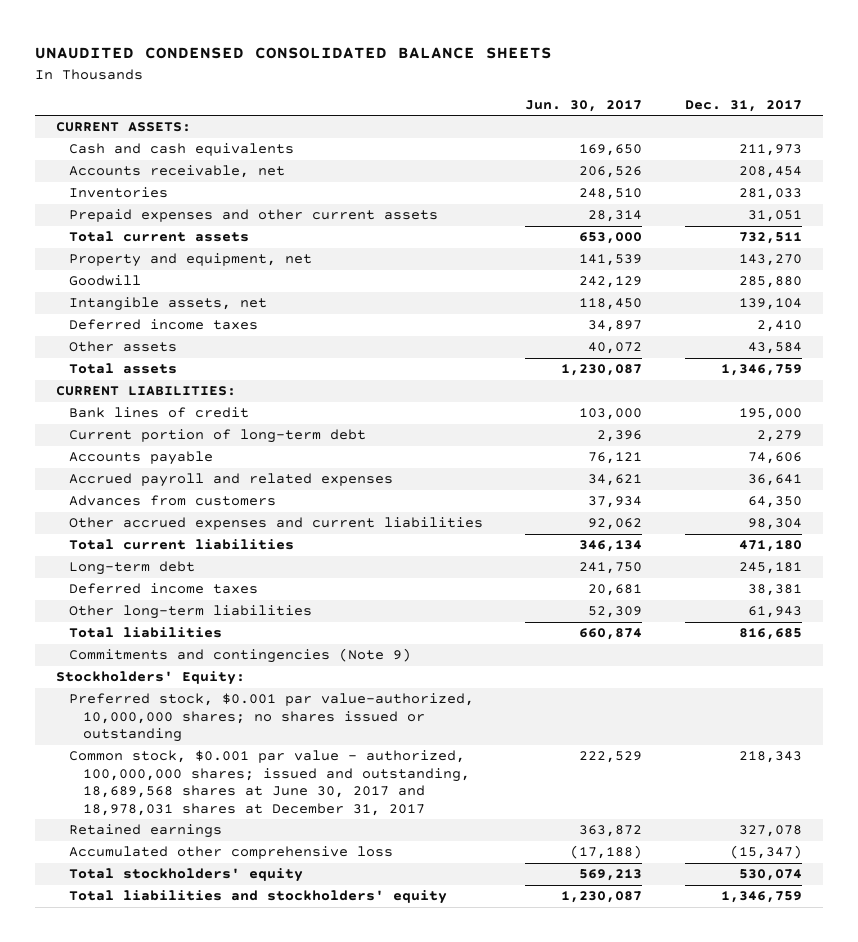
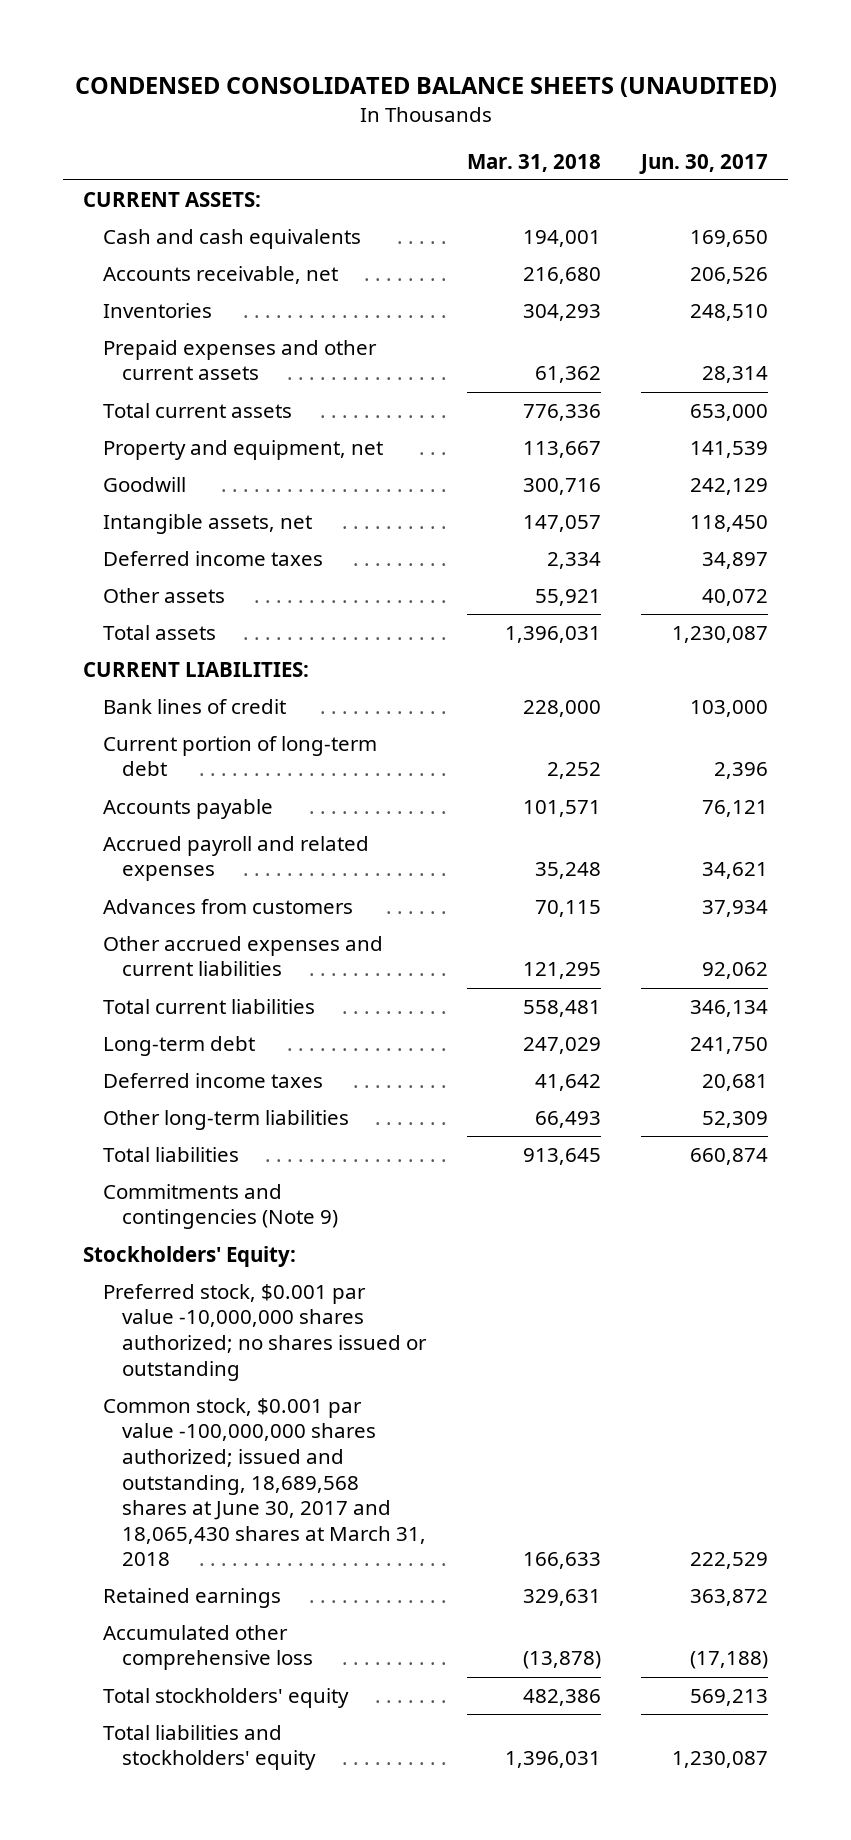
- UNAUDITED CONDENSED CONSOLIDATED BALANCE SHEETS
+ CONDENSED CONSOLIDATED BALANCE SHEETS (UNAUDITED)
- | Jun. 30, 2017 | Dec. 31, 2017
+ | Mar. 31, 2018 | Jun. 30, 2017
- Preferred stock, $0.001 par value-authorized, 10,000,000 shares; no shares issued or outstanding
- Common stock, $0.001 par value - authorized, 100,000,000 shares; issued and outstanding, 18,689,568 shares at June 30, 2017 and 18,978,031 shares at December 31, 2017 | 222,529 | 218,343
+ Preferred stock, $0.001 par value -10,000,000 shares authorized; no shares issued or outstanding
+ Common stock, $0.001 par value -100,000,000 shares authorized; issued and outstanding, 18,689,568 shares at June 30, 2017 and 18,065,430 shares at March 31, 2018 | 166,633 | 222,529

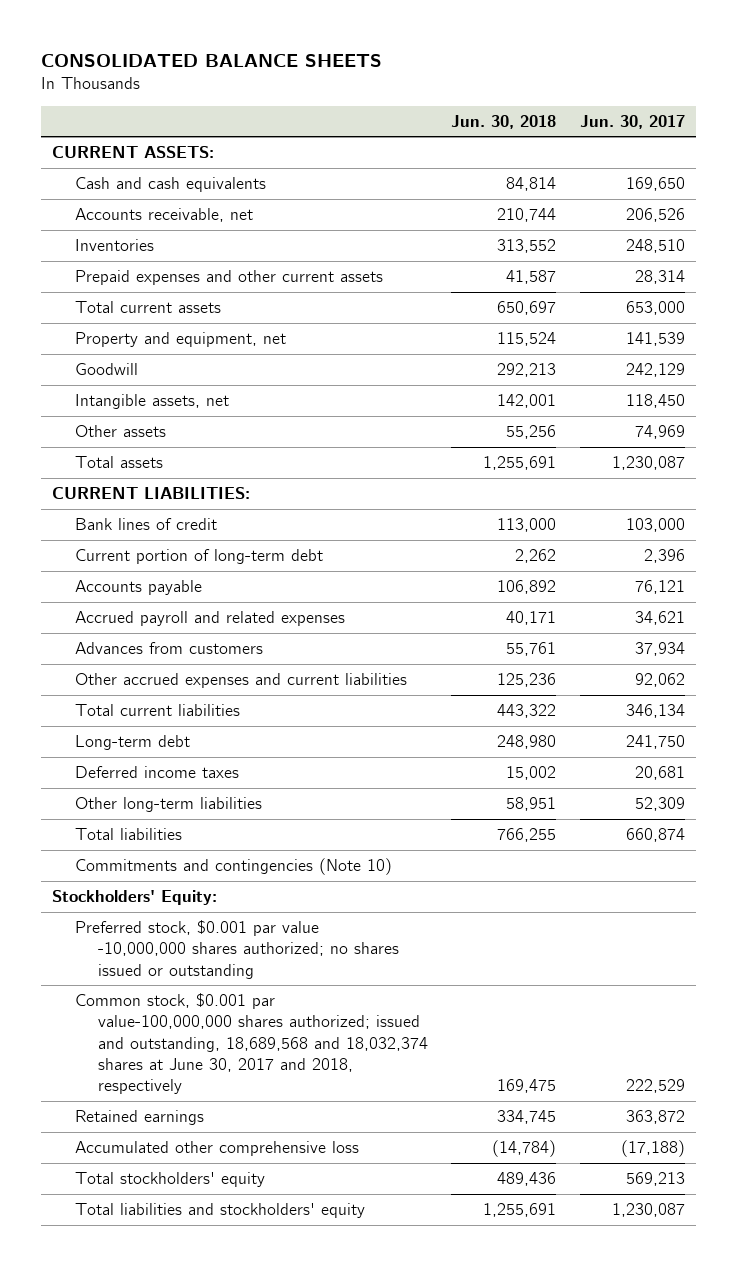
- CONDENSED CONSOLIDATED BALANCE SHEETS (UNAUDITED)
+ CONSOLIDATED BALANCE SHEETS
- | Mar. 31, 2018 | Jun. 30, 2017
+ | Jun. 30, 2018 | Jun. 30, 2017
- Deferred income taxes | 2,334 | 34,897
- Other assets | 55,921 | 40,072
+ Other assets | 55,256 | 74,969
- Commitments and contingencies (Note 9)
+ Commitments and contingencies (Note 10)
- Common stock, $0.001 par value -100,000,000 shares authorized; issued and outstanding, 18,689,568 shares at June 30, 2017 and 18,065,430 shares at March 31, 2018 | 166,633 | 222,529
+ Common stock, $0.001 par value-100,000,000 shares authorized; issued and outstanding, 18,689,568 and 18,032,374 shares at June 30, 2017 and 2018, respectively | 169,475 | 222,529

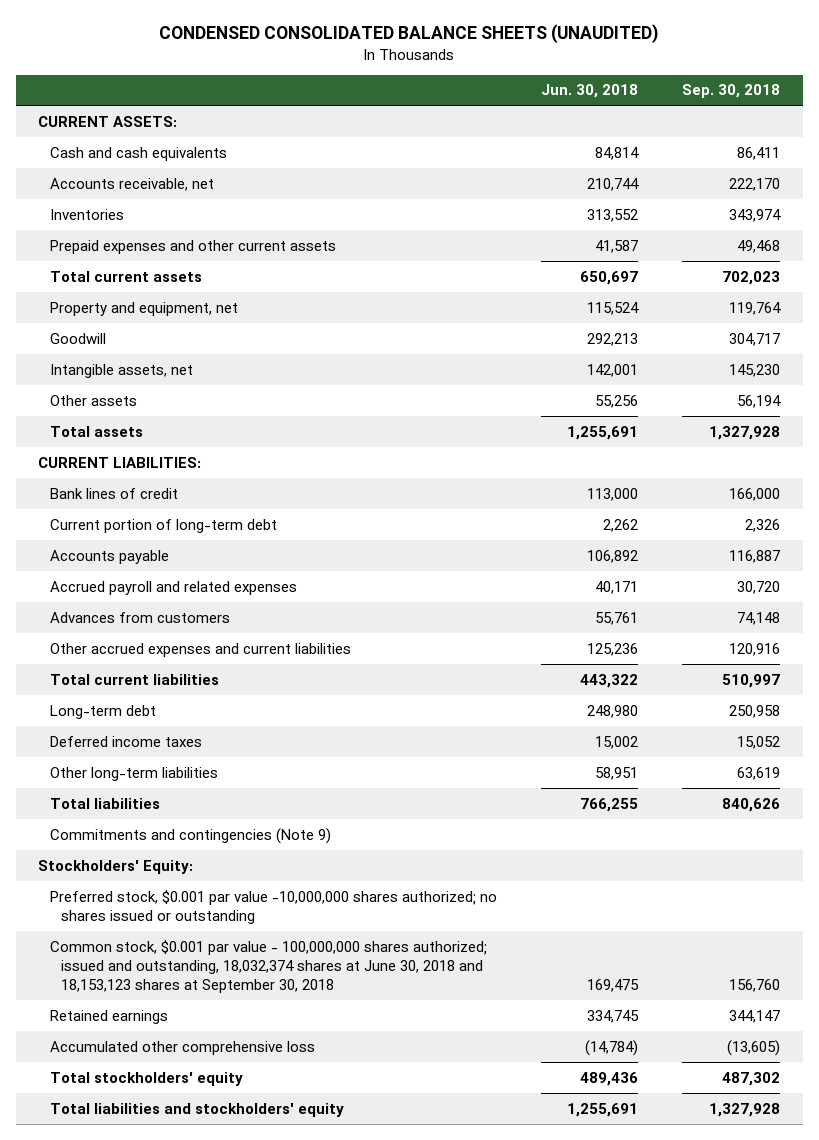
- CONSOLIDATED BALANCE SHEETS
+ CONDENSED CONSOLIDATED BALANCE SHEETS (UNAUDITED)
- | Jun. 30, 2018 | Jun. 30, 2017
+ | Jun. 30, 2018 | Sep. 30, 2018
- Commitments and contingencies (Note 10)
+ Commitments and contingencies (Note 9)
- Common stock, $0.001 par value-100,000,000 shares authorized; issued and outstanding, 18,689,568 and 18,032,374 shares at June 30, 2017 and 2018, respectively | 169,475 | 222,529
+ Common stock, $0.001 par value - 100,000,000 shares authorized; issued and outstanding, 18,032,374 shares at June 30, 2018 and 18,153,123 shares at September 30, 2018 | 169,475 | 156,760

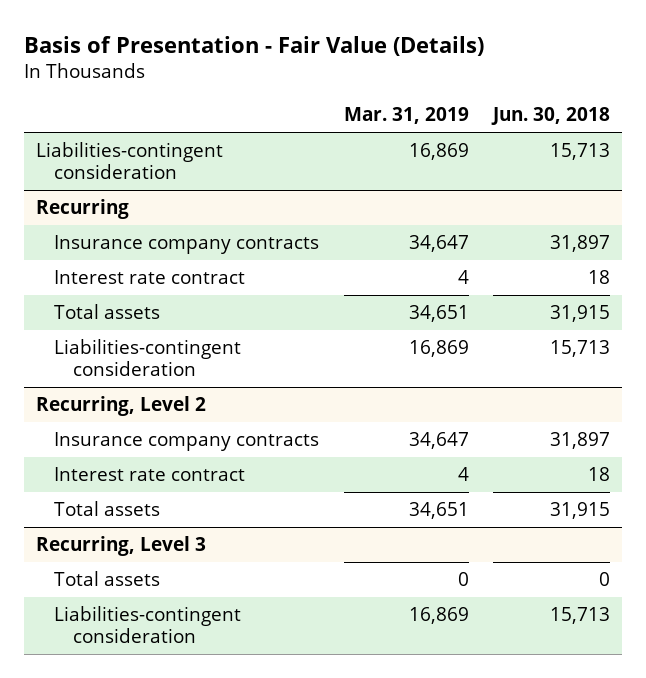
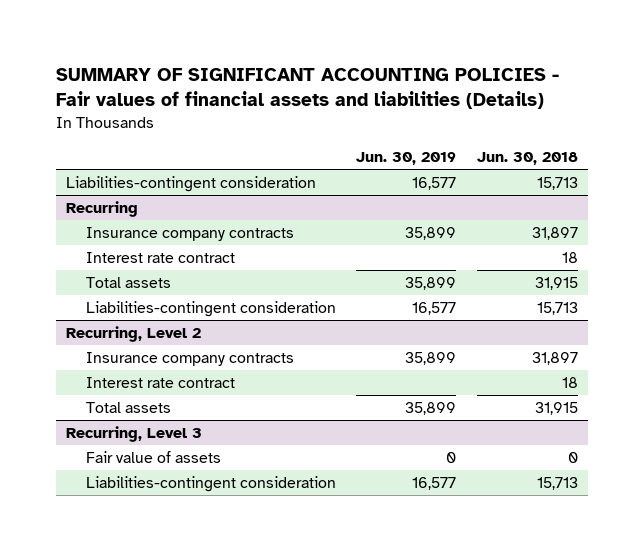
- Basis of Presentation - Fair Value (Details)
+ SUMMARY OF SIGNIFICANT ACCOUNTING POLICIES - Fair values of financial assets and liabilities (Details)
- | Mar. 31, 2019 | Jun. 30, 2018
+ | Jun. 30, 2019 | Jun. 30, 2018
@ Recurring, Level 3
- Total assets | 0 | 0
+ Fair value of assets | 0 | 0

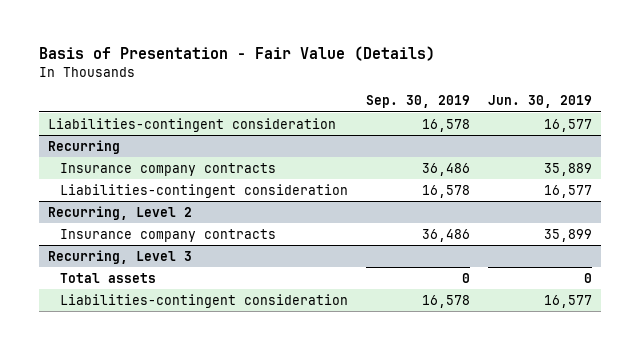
- SUMMARY OF SIGNIFICANT ACCOUNTING POLICIES - Fair values of financial assets and liabilities (Details)
+ Basis of Presentation - Fair Value (Details)
- | Jun. 30, 2019 | Jun. 30, 2018
+ | Sep. 30, 2019 | Jun. 30, 2019
@ Recurring
- Insurance company contracts | 35,899 | 31,897
- Interest rate contract | | 18
- Total assets | 35,899 | 31,915
+ Insurance company contracts | 36,486 | 35,889
@ Recurring, Level 2
- Interest rate contract | | 18
- Total assets | 35,899 | 31,915
@ Recurring, Level 3
- Fair value of assets | 0 | 0
+ Total assets | 0 | 0

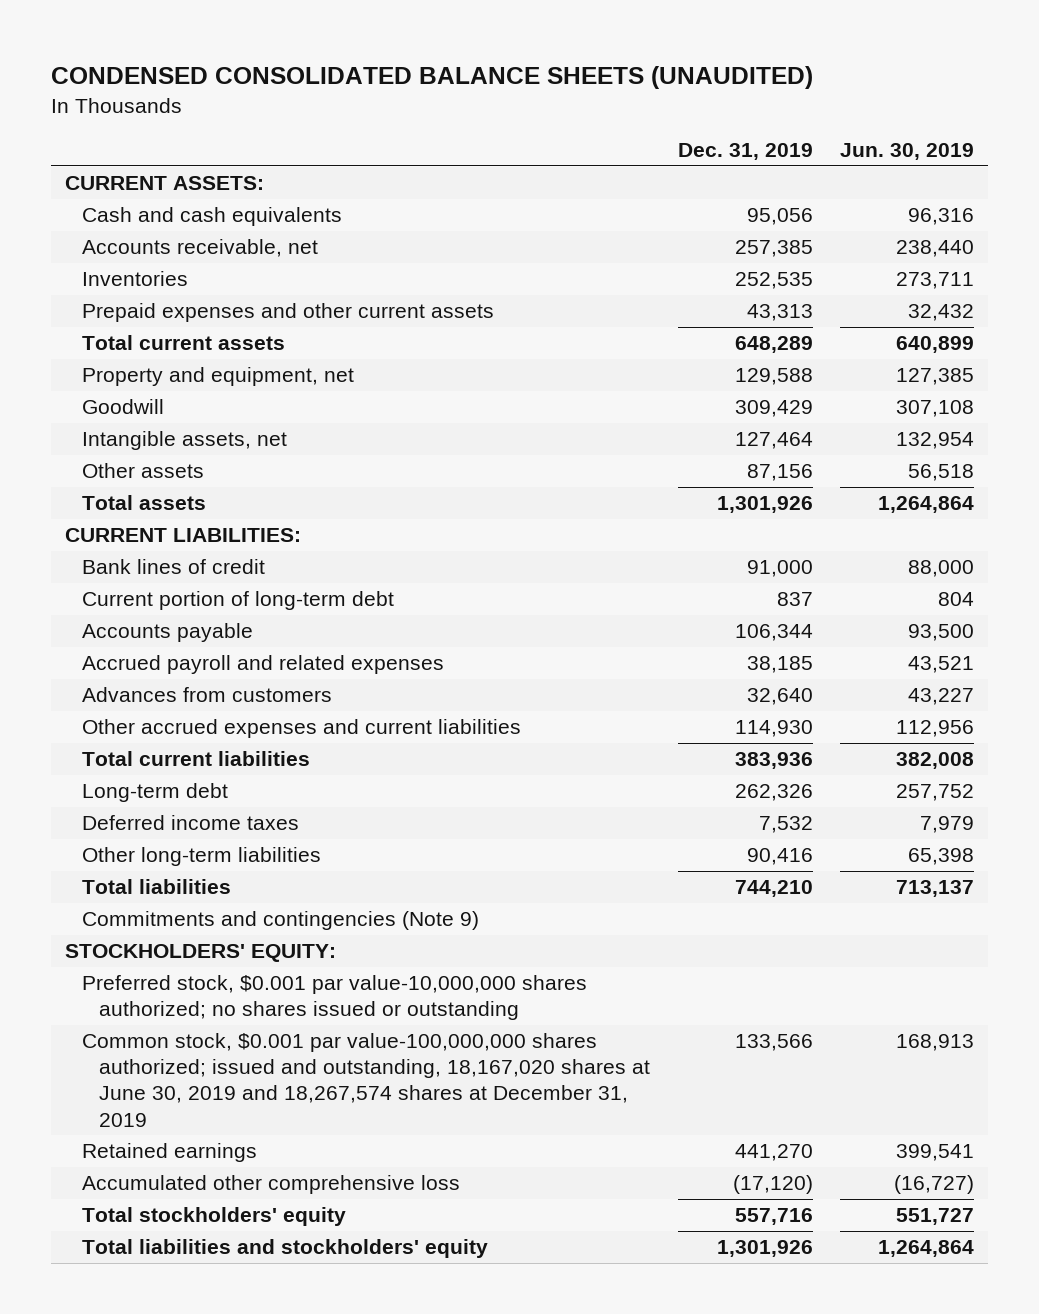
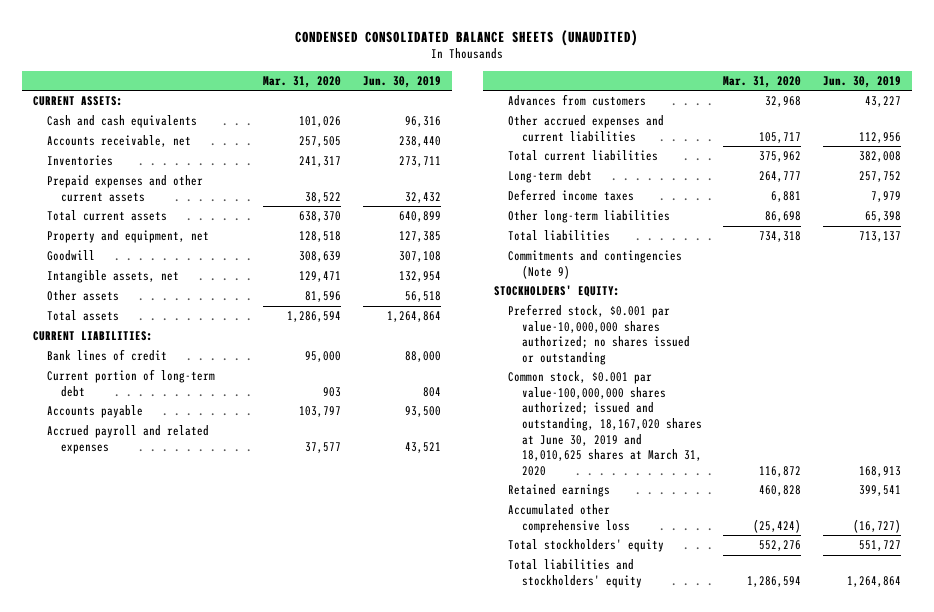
- | Dec. 31, 2019 | Jun. 30, 2019
+ | Mar. 31, 2020 | Jun. 30, 2019
- Common stock, $0.001 par value-100,000,000 shares authorized; issued and outstanding, 18,167,020 shares at June 30, 2019 and 18,267,574 shares at December 31, 2019 | 133,566 | 168,913
+ Common stock, $0.001 par value-100,000,000 shares authorized; issued and outstanding, 18,167,020 shares at June 30, 2019 and 18,010,625 shares at March 31, 2020 | 116,872 | 168,913

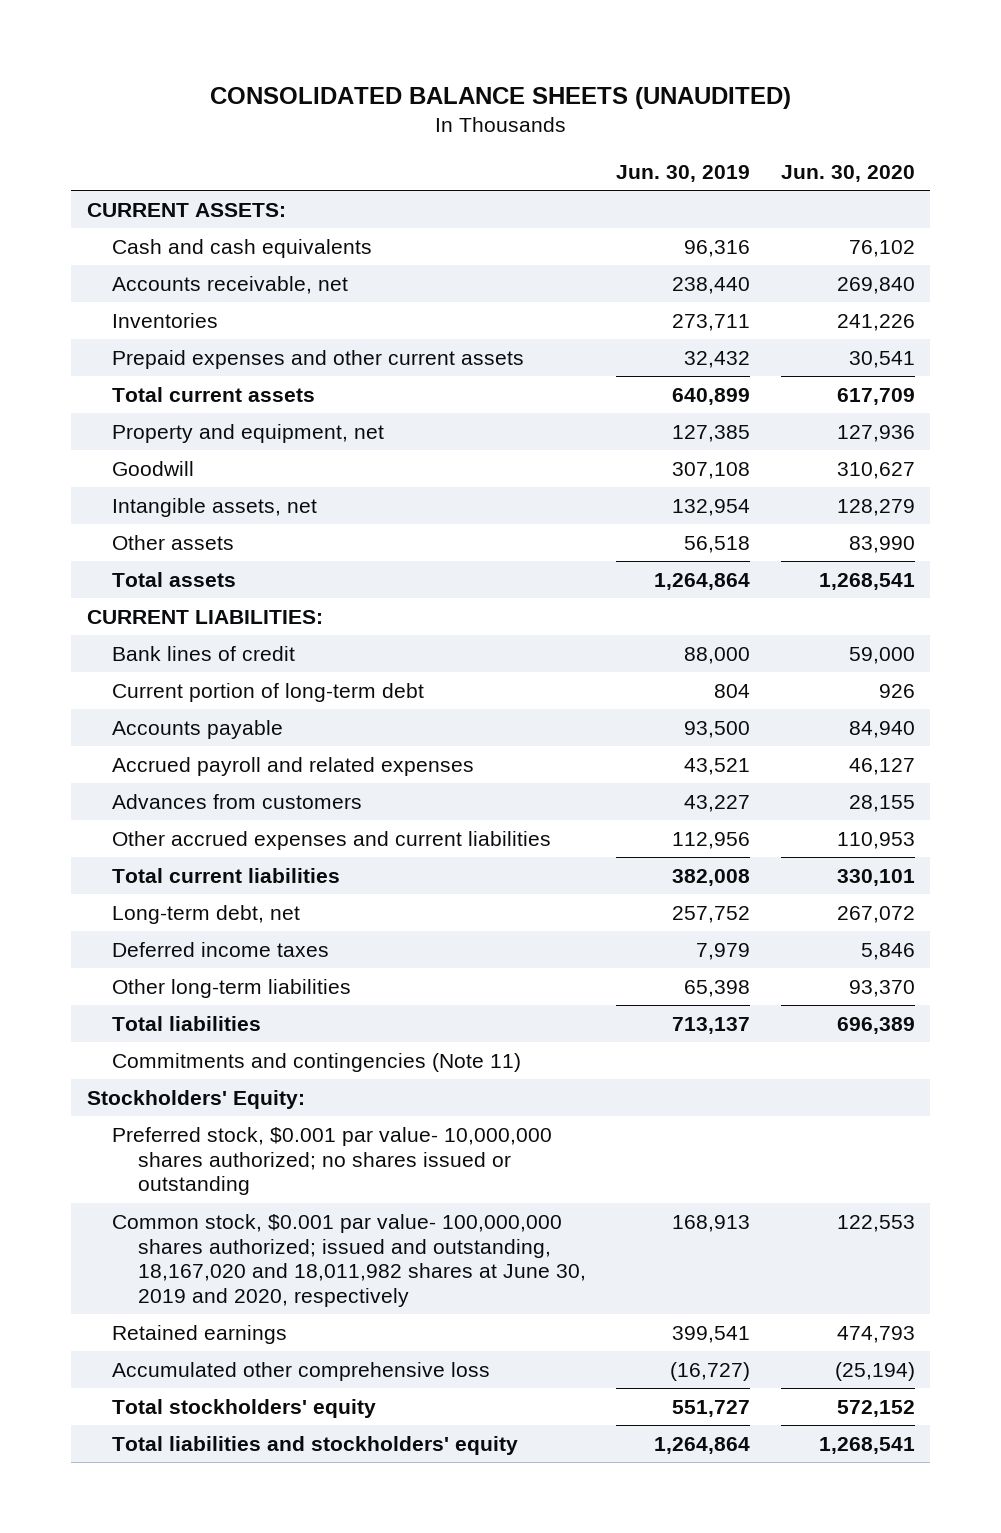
- CONDENSED CONSOLIDATED BALANCE SHEETS (UNAUDITED)
+ CONSOLIDATED BALANCE SHEETS (UNAUDITED)
- | Mar. 31, 2020 | Jun. 30, 2019
+ | Jun. 30, 2019 | Jun. 30, 2020
- Long-term debt | 264,777 | 257,752
+ Long-term debt, net | 257,752 | 267,072
- Commitments and contingencies (Note 9)
- STOCKHOLDERS' EQUITY:
- Preferred stock, $0.001 par value-10,000,000 shares authorized; no shares issued or outstanding
- Common stock, $0.001 par value-100,000,000 shares authorized; issued and outstanding, 18,167,020 shares at June 30, 2019 and 18,010,625 shares at March 31, 2020 | 116,872 | 168,913
+ Commitments and contingencies (Note 11)
+ Stockholders' Equity:
+ Preferred stock, $0.001 par value- 10,000,000 shares authorized; no shares issued or outstanding
+ Common stock, $0.001 par value- 100,000,000 shares authorized; issued and outstanding, 18,167,020 and 18,011,982 shares at June 30, 2019 and 2020, respectively | 168,913 | 122,553

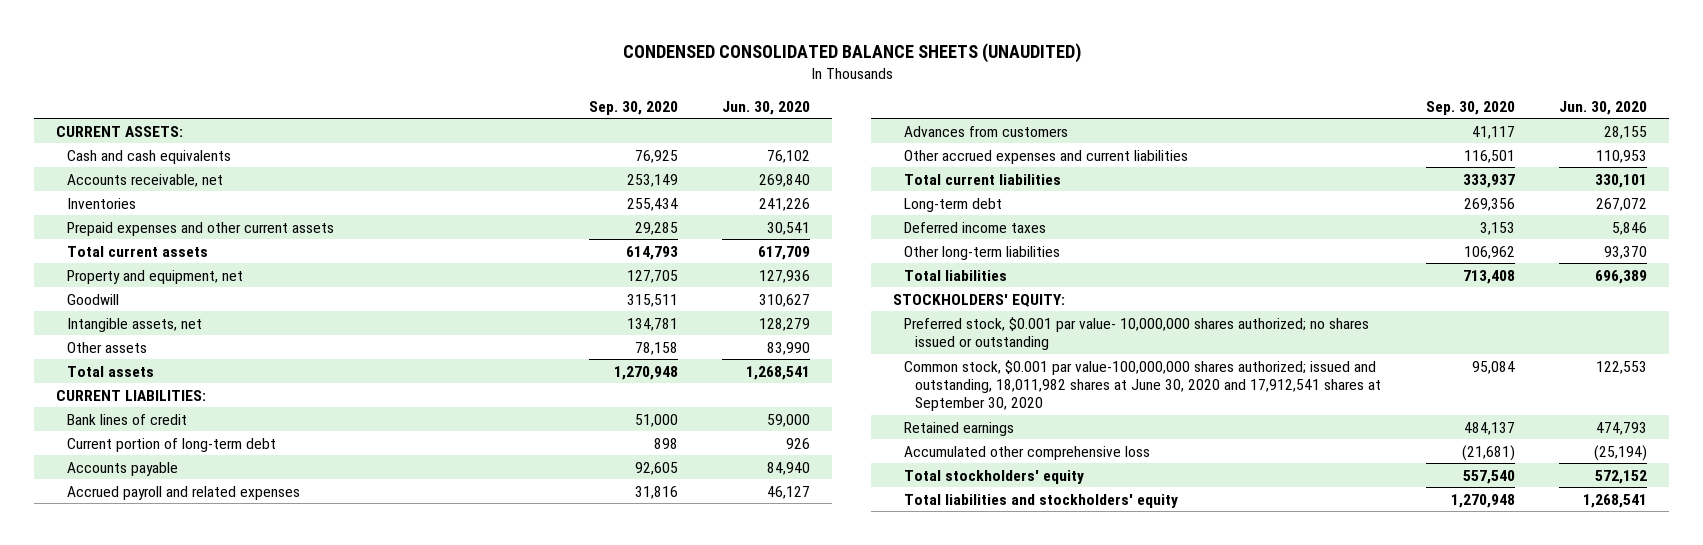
- CONSOLIDATED BALANCE SHEETS (UNAUDITED)
+ CONDENSED CONSOLIDATED BALANCE SHEETS (UNAUDITED)
- | Jun. 30, 2019 | Jun. 30, 2020
+ | Sep. 30, 2020 | Jun. 30, 2020
- Long-term debt, net | 257,752 | 267,072
+ Long-term debt | 269,356 | 267,072
- Commitments and contingencies (Note 11)
- Stockholders' Equity:
+ STOCKHOLDERS' EQUITY:
- Common stock, $0.001 par value- 100,000,000 shares authorized; issued and outstanding, 18,167,020 and 18,011,982 shares at June 30, 2019 and 2020, respectively | 168,913 | 122,553
+ Common stock, $0.001 par value-100,000,000 shares authorized; issued and outstanding, 18,011,982 shares at June 30, 2020 and 17,912,541 shares at September 30, 2020 | 95,084 | 122,553

